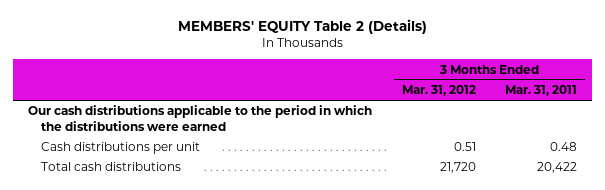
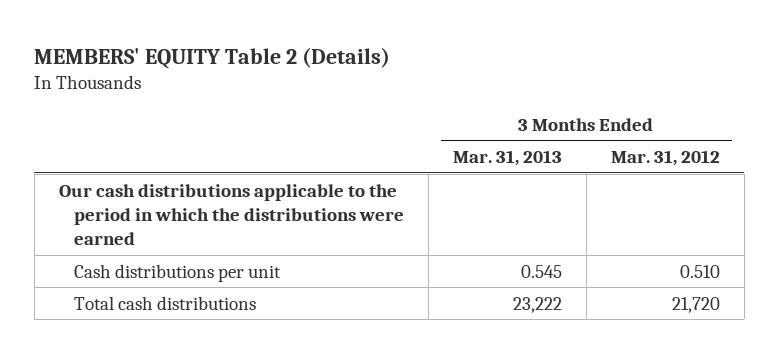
- | 3 Months Ended Mar. 31, 2012 | 3 Months Ended Mar. 31, 2011
+ | 3 Months Ended Mar. 31, 2013 | 3 Months Ended Mar. 31, 2012
- Cash distributions per unit | 0.51 | 0.48
+ Cash distributions per unit | 0.545 | 0.510

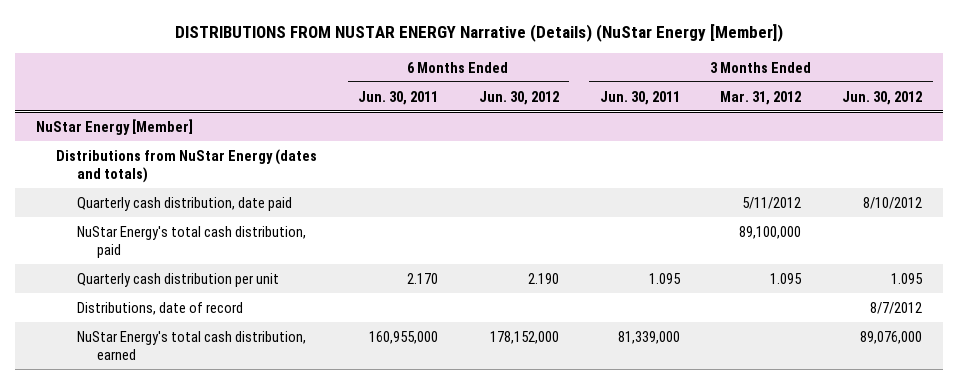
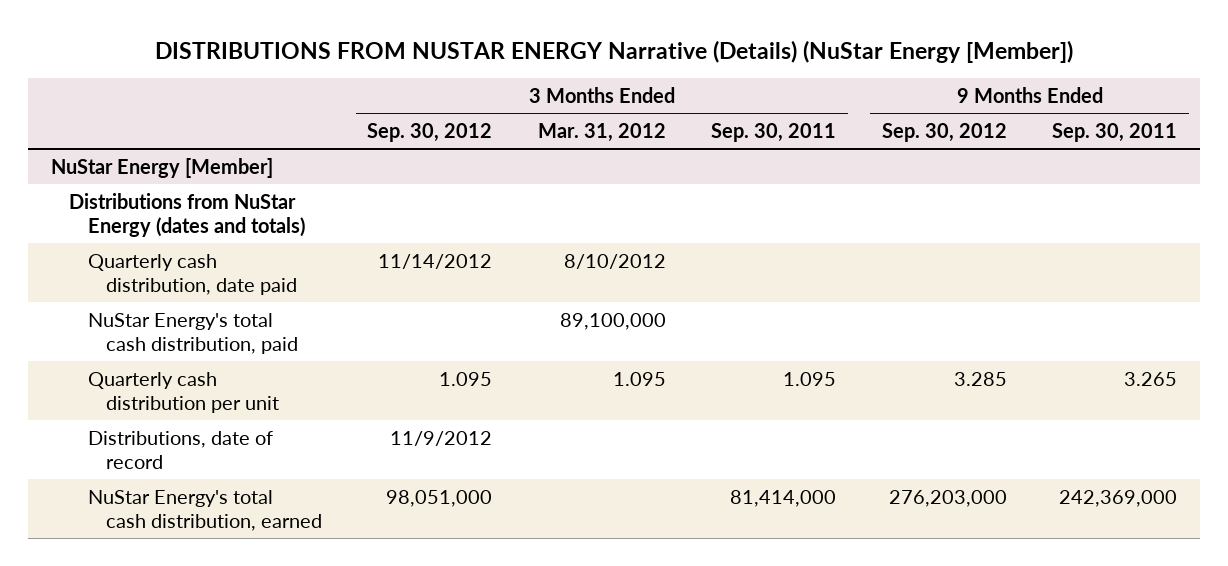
- | 6 Months Ended Jun. 30, 2011 | 6 Months Ended Jun. 30, 2012 | 3 Months Ended Jun. 30, 2011 | 3 Months Ended Mar. 31, 2012 | 3 Months Ended Jun. 30, 2012
+ | 3 Months Ended Sep. 30, 2012 | 3 Months Ended Mar. 31, 2012 | 3 Months Ended Sep. 30, 2011 | 9 Months Ended Sep. 30, 2012 | 9 Months Ended Sep. 30, 2011
@ NuStar Energy [Member]
- Quarterly cash distribution, date paid | | | | 5/11/2012 | 8/10/2012
+ Quarterly cash distribution, date paid | 11/14/2012 | 8/10/2012 | | |

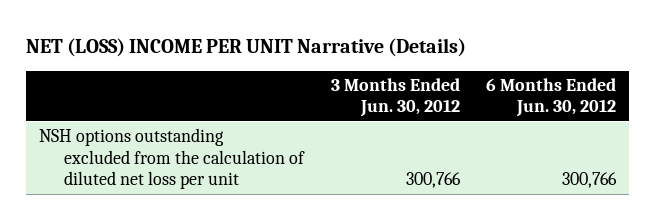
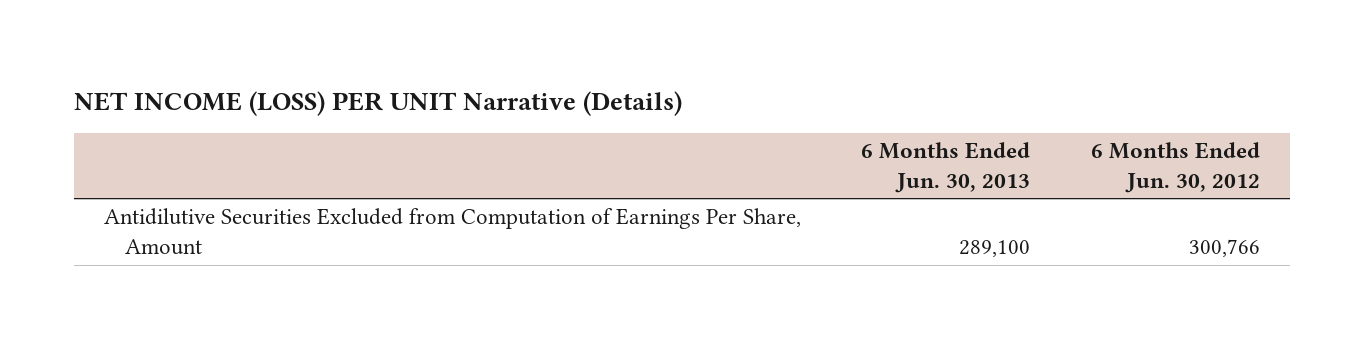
- NET (LOSS) INCOME PER UNIT Narrative (Details)
+ NET INCOME (LOSS) PER UNIT Narrative (Details)
- | 3 Months Ended Jun. 30, 2012 | 6 Months Ended Jun. 30, 2012
+ | 6 Months Ended Jun. 30, 2013 | 6 Months Ended Jun. 30, 2012
- NSH options outstanding excluded from the calculation of diluted net loss per unit | 300,766 | 300,766
+ Antidilutive Securities Excluded from Computation of Earnings Per Share, Amount | 289,100 | 300,766

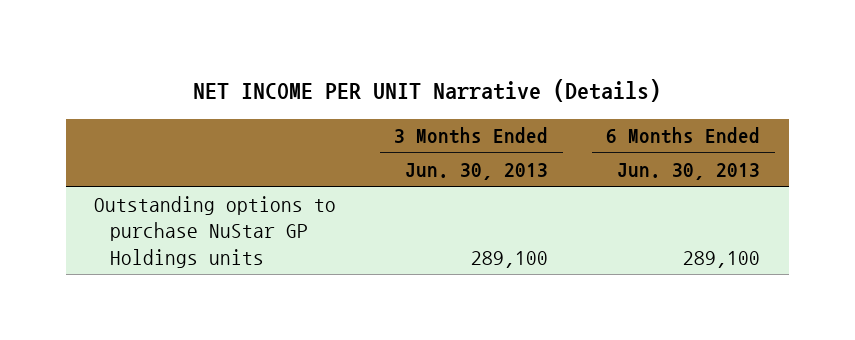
- NET INCOME (LOSS) PER UNIT Narrative (Details)
+ NET INCOME PER UNIT Narrative (Details)
- | 6 Months Ended Jun. 30, 2013 | 6 Months Ended Jun. 30, 2012
+ | 3 Months Ended Jun. 30, 2013 | 6 Months Ended Jun. 30, 2013
- Antidilutive Securities Excluded from Computation of Earnings Per Share, Amount | 289,100 | 300,766
+ Outstanding options to purchase NuStar GP Holdings units | 289,100 | 289,100

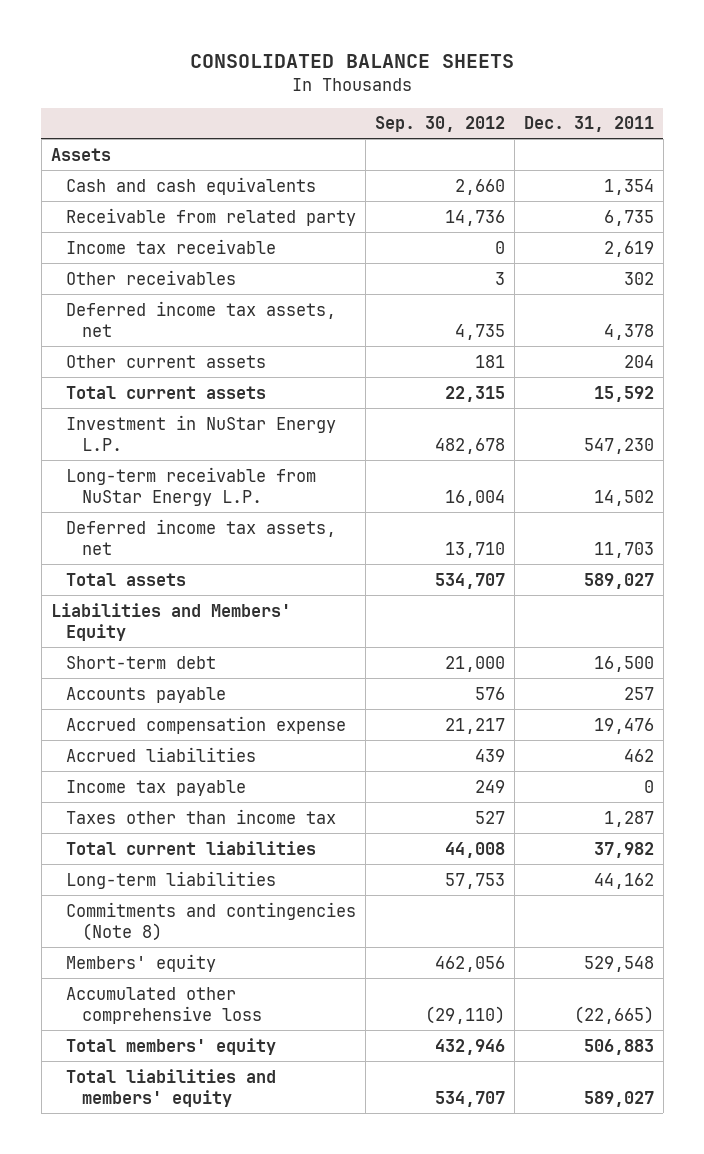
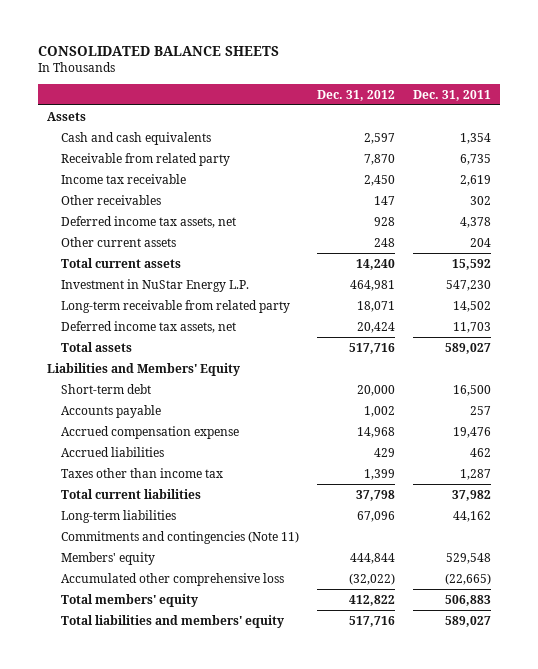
- | Sep. 30, 2012 | Dec. 31, 2011
+ | Dec. 31, 2012 | Dec. 31, 2011
- Long-term receivable from NuStar Energy L.P. | 16,004 | 14,502
+ Long-term receivable from related party | 18,071 | 14,502
- Income tax payable | 249 | 0
- Commitments and contingencies (Note 8)
+ Commitments and contingencies (Note 11)

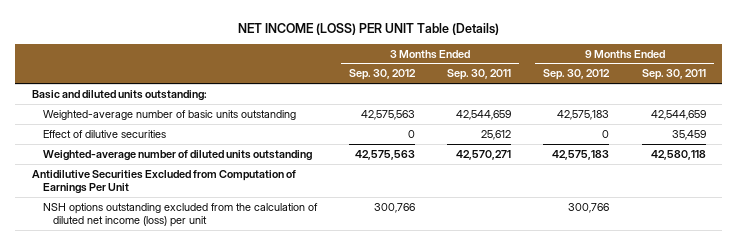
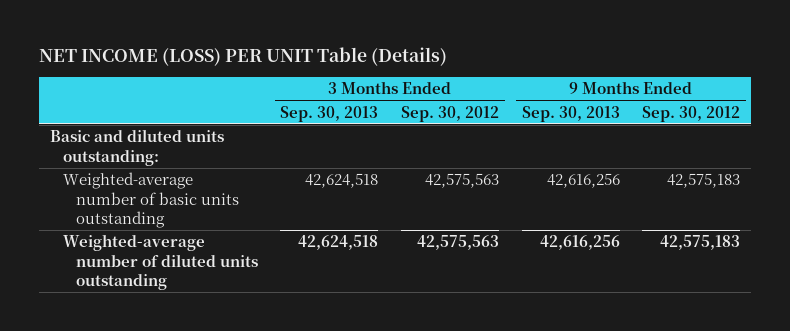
- | 3 Months Ended Sep. 30, 2012 | 3 Months Ended Sep. 30, 2011 | 9 Months Ended Sep. 30, 2012 | 9 Months Ended Sep. 30, 2011
+ | 3 Months Ended Sep. 30, 2013 | 3 Months Ended Sep. 30, 2012 | 9 Months Ended Sep. 30, 2013 | 9 Months Ended Sep. 30, 2012
- Effect of dilutive securities | 0 | 25,612 | 0 | 35,459
- Antidilutive Securities Excluded from Computation of Earnings Per Unit
- NSH options outstanding excluded from the calculation of diluted net income (loss) per unit | 300,766 | | 300,766 |

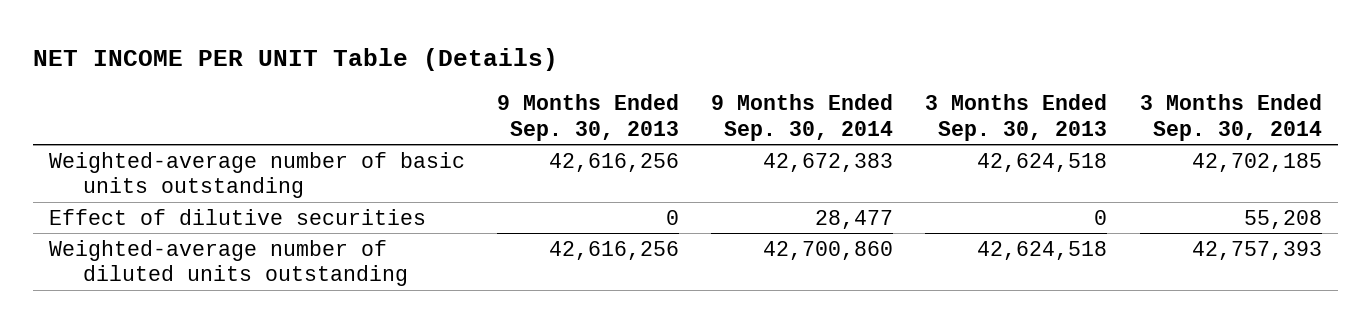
- NET INCOME (LOSS) PER UNIT Table (Details)
+ NET INCOME PER UNIT Table (Details)
- | 3 Months Ended Sep. 30, 2013 | 3 Months Ended Sep. 30, 2012 | 9 Months Ended Sep. 30, 2013 | 9 Months Ended Sep. 30, 2012
+ | 9 Months Ended Sep. 30, 2013 | 9 Months Ended Sep. 30, 2014 | 3 Months Ended Sep. 30, 2013 | 3 Months Ended Sep. 30, 2014
- Basic and diluted units outstanding:
+ Effect of dilutive securities | 0 | 28,477 | 0 | 55,208

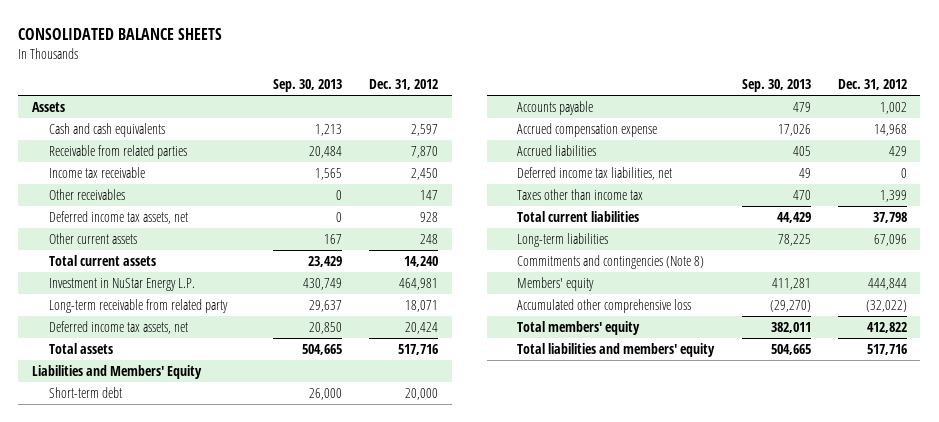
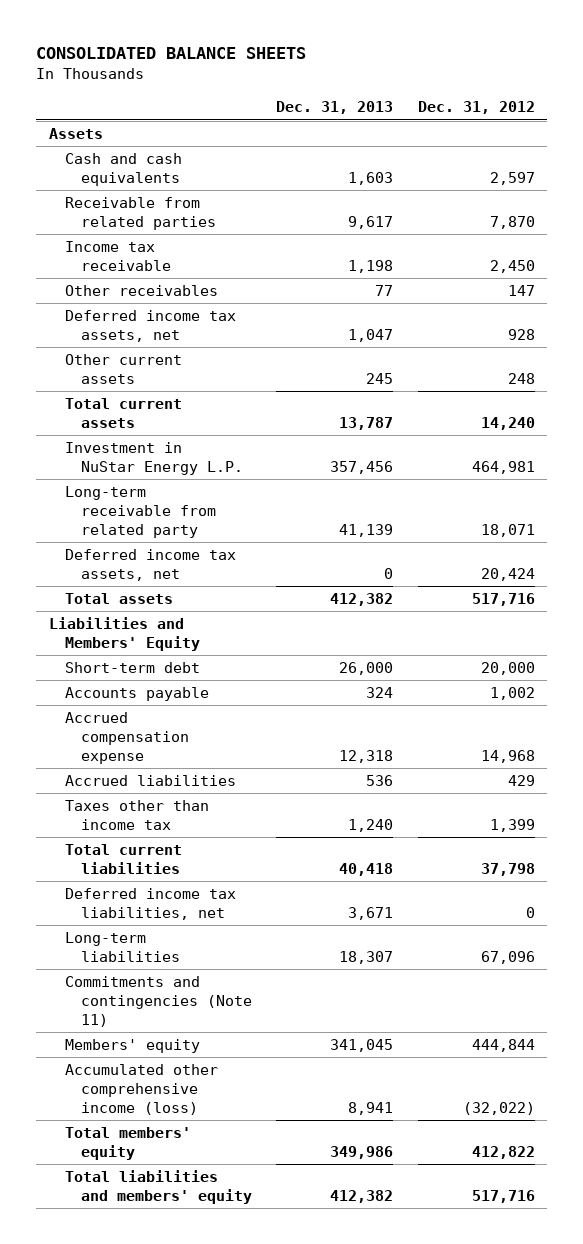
- | Sep. 30, 2013 | Dec. 31, 2012
+ | Dec. 31, 2013 | Dec. 31, 2012
moved down: Deferred income tax liabilities, net | 3,671 | 0
- Commitments and contingencies (Note 8)
+ Commitments and contingencies (Note 11)
- Accumulated other comprehensive loss | (29,270) | (32,022)
+ Accumulated other comprehensive income (loss) | 8,941 | (32,022)

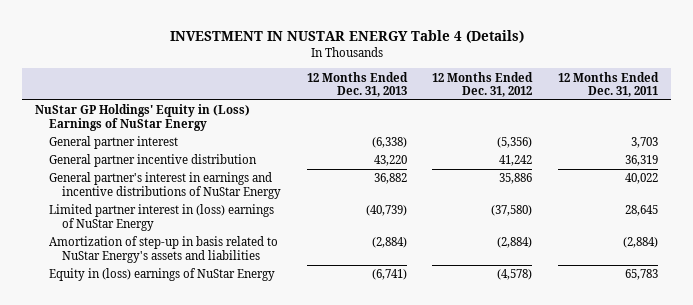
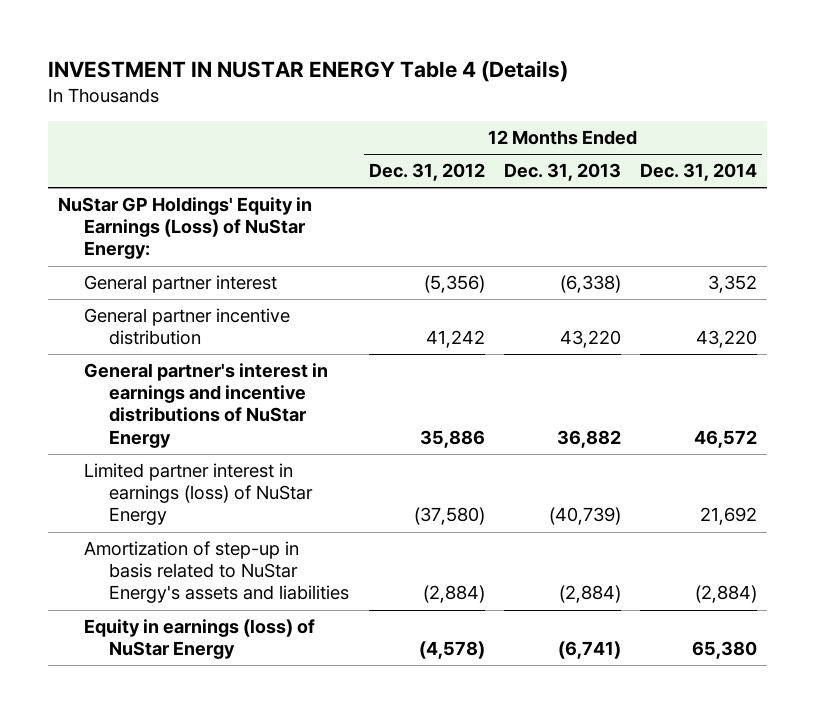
- | 12 Months Ended Dec. 31, 2013 | 12 Months Ended Dec. 31, 2012 | 12 Months Ended Dec. 31, 2011
+ | 12 Months Ended Dec. 31, 2012 | 12 Months Ended Dec. 31, 2013 | 12 Months Ended Dec. 31, 2014
- NuStar GP Holdings' Equity in (Loss) Earnings of NuStar Energy
+ NuStar GP Holdings' Equity in Earnings (Loss) of NuStar Energy:
- Limited partner interest in (loss) earnings of NuStar Energy | (40,739) | (37,580) | 28,645
+ Limited partner interest in earnings (loss) of NuStar Energy | (37,580) | (40,739) | 21,692
- Equity in (loss) earnings of NuStar Energy | (6,741) | (4,578) | 65,783
+ Equity in earnings (loss) of NuStar Energy | (4,578) | (6,741) | 65,380

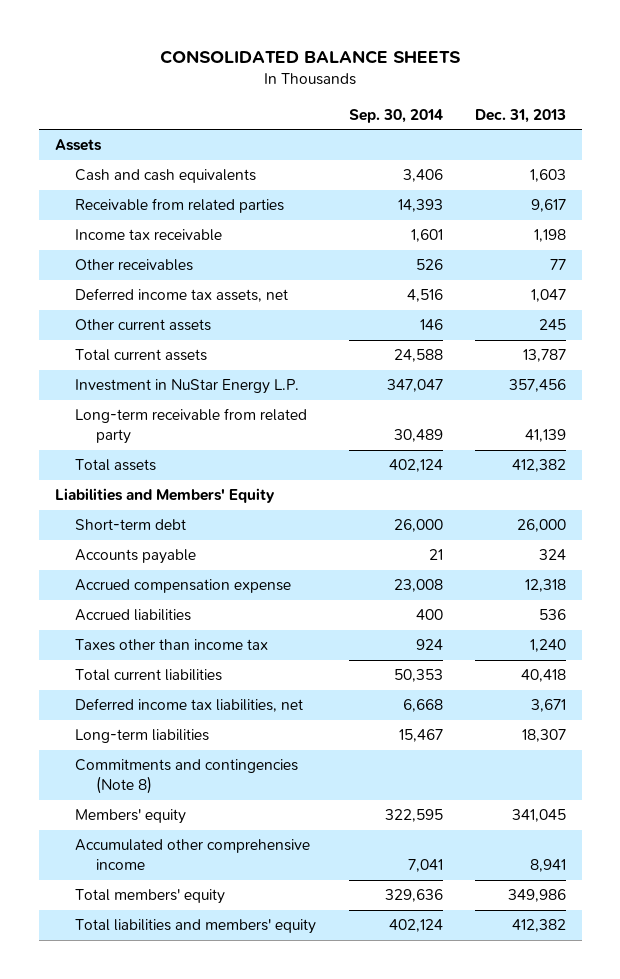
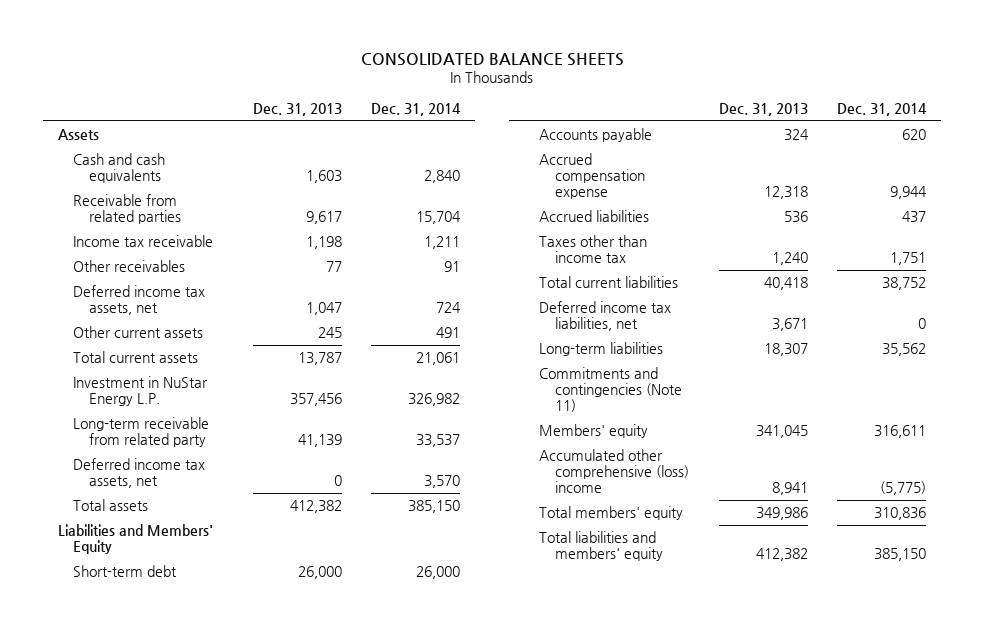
- | Sep. 30, 2014 | Dec. 31, 2013
+ | Dec. 31, 2013 | Dec. 31, 2014
+ Deferred income tax assets, net | 0 | 3,570
- Commitments and contingencies (Note 8)
+ Commitments and contingencies (Note 11)
- Accumulated other comprehensive income | 7,041 | 8,941
+ Accumulated other comprehensive (loss) income | 8,941 | (5,775)

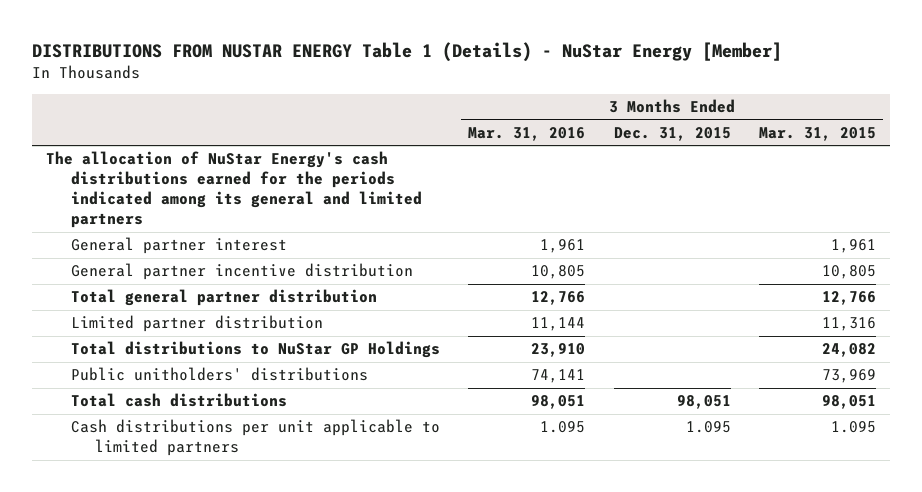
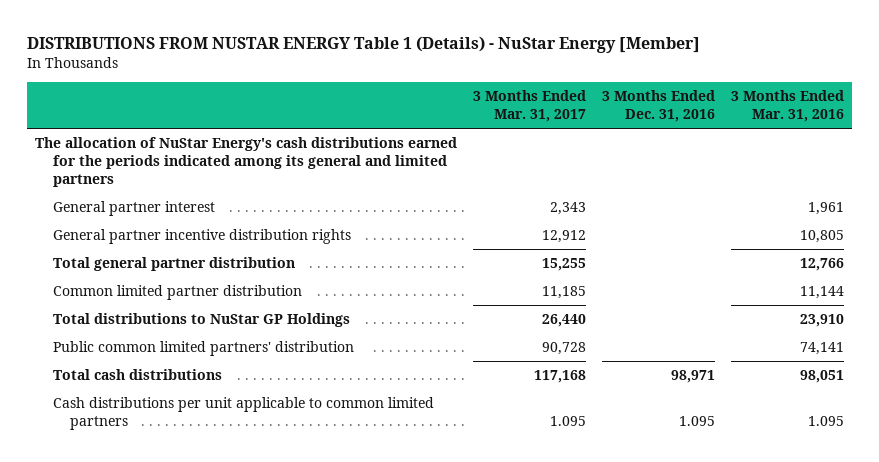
- | 3 Months Ended Mar. 31, 2016 | 3 Months Ended Dec. 31, 2015 | 3 Months Ended Mar. 31, 2015
+ | 3 Months Ended Mar. 31, 2017 | 3 Months Ended Dec. 31, 2016 | 3 Months Ended Mar. 31, 2016
- General partner incentive distribution | 10,805 | | 10,805
+ General partner incentive distribution rights | 12,912 | | 10,805
- Limited partner distribution | 11,144 | | 11,316
+ Common limited partner distribution | 11,185 | | 11,144
- Public unitholders' distributions | 74,141 | | 73,969
+ Public common limited partners' distribution | 90,728 | | 74,141
- Cash distributions per unit applicable to limited partners | 1.095 | 1.095 | 1.095
+ Cash distributions per unit applicable to common limited partners | 1.095 | 1.095 | 1.095

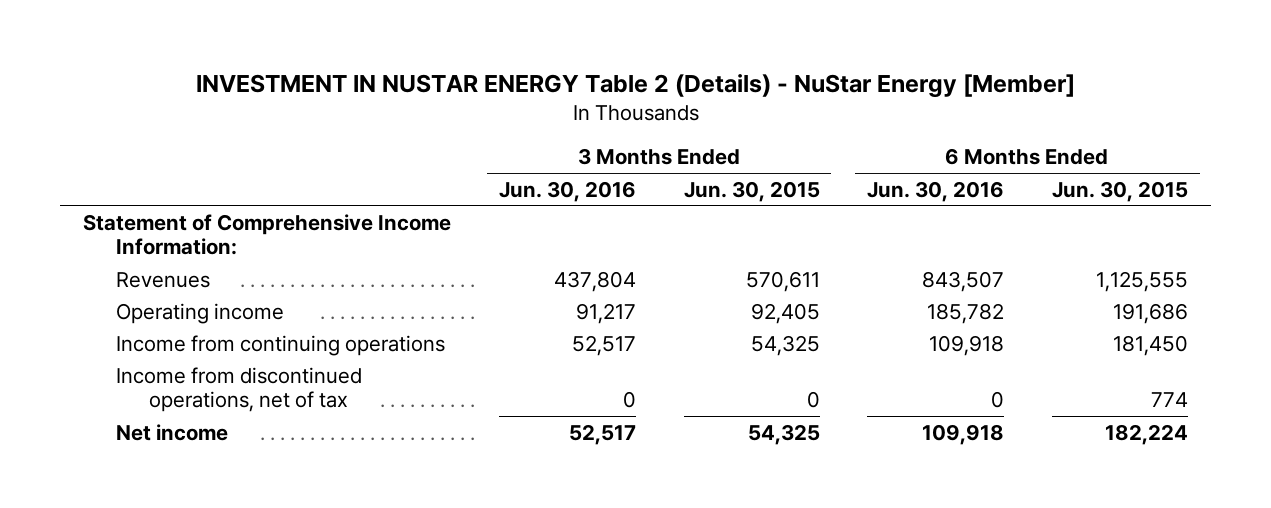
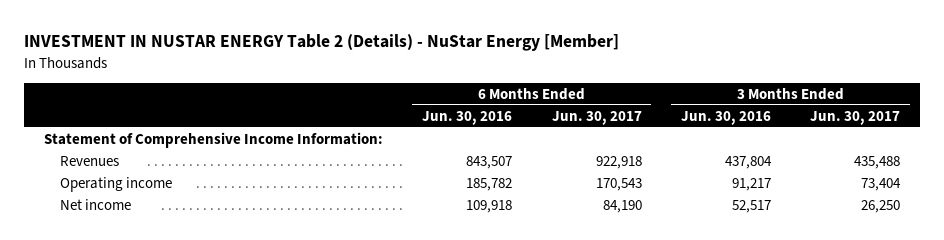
- | 3 Months Ended Jun. 30, 2016 | 3 Months Ended Jun. 30, 2015 | 6 Months Ended Jun. 30, 2016 | 6 Months Ended Jun. 30, 2015
+ | 6 Months Ended Jun. 30, 2016 | 6 Months Ended Jun. 30, 2017 | 3 Months Ended Jun. 30, 2016 | 3 Months Ended Jun. 30, 2017
- Income from continuing operations | 52,517 | 54,325 | 109,918 | 181,450
- Income from discontinued operations, net of tax | 0 | 0 | 0 | 774

